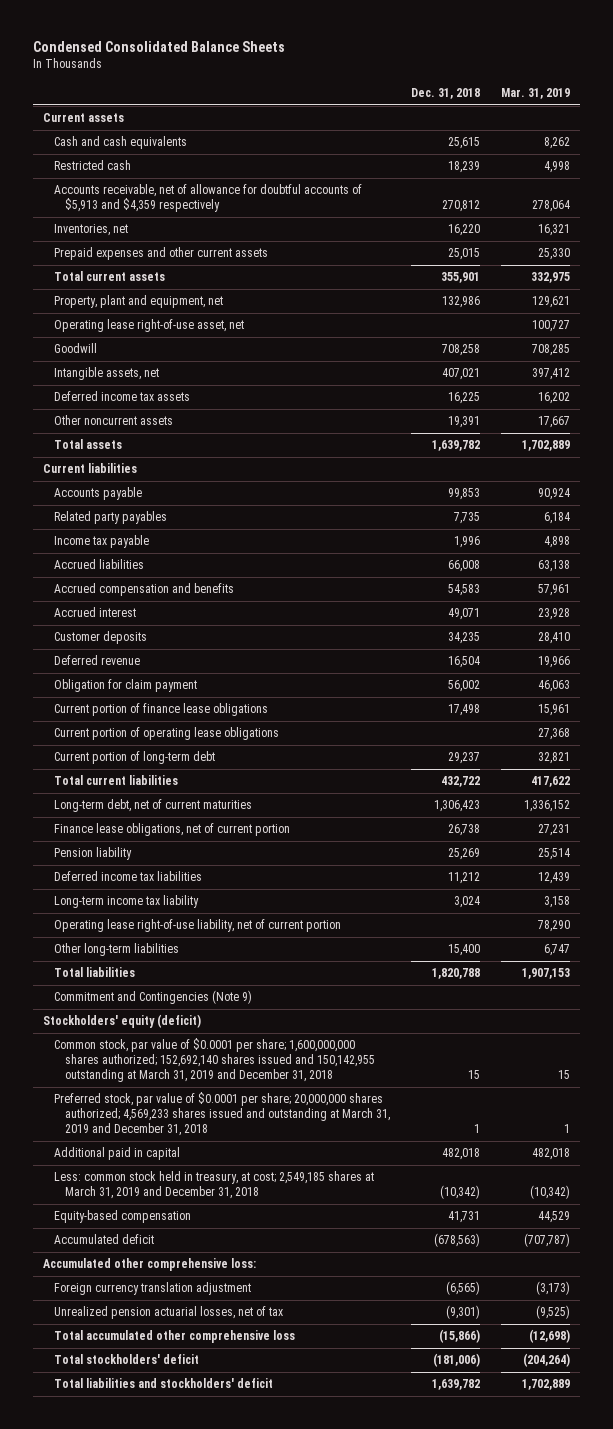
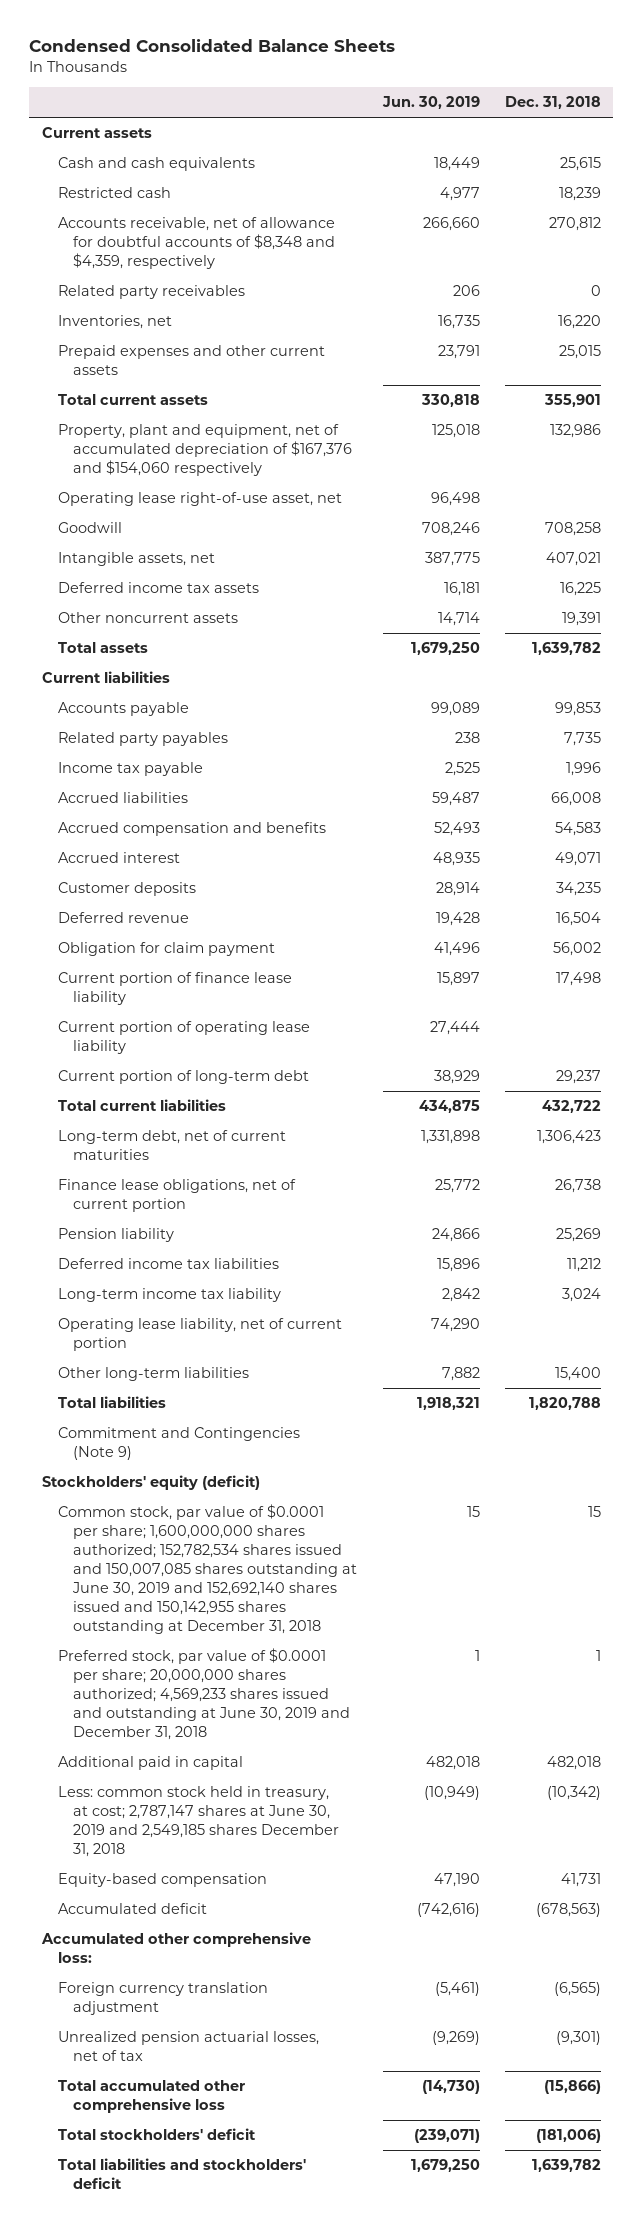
- | Dec. 31, 2018 | Mar. 31, 2019
+ | Jun. 30, 2019 | Dec. 31, 2018
- Accounts receivable, net of allowance for doubtful accounts of $5,913 and $4,359 respectively | 270,812 | 278,064
+ Accounts receivable, net of allowance for doubtful accounts of $8,348 and $4,359, respectively | 266,660 | 270,812
+ Related party receivables | 206 | 0
- Property, plant and equipment, net | 132,986 | 129,621
+ Property, plant and equipment, net of accumulated depreciation of $167,376 and $154,060 respectively | 125,018 | 132,986
- Current portion of finance lease obligations | 17,498 | 15,961
- Current portion of operating lease obligations | | 27,368
+ Current portion of finance lease liability | 15,897 | 17,498
+ Current portion of operating lease liability | 27,444 |
- Operating lease right-of-use liability, net of current portion | | 78,290
+ Operating lease liability, net of current portion | 74,290 |
- Common stock, par value of $0.0001 per share; 1,600,000,000 shares authorized; 152,692,140 shares issued and 150,142,955 outstanding at March 31, 2019 and December 31, 2018 | 15 | 15
- Preferred stock, par value of $0.0001 per share; 20,000,000 shares authorized; 4,569,233 shares issued and outstanding at March 31, 2019 and December 31, 2018 | 1 | 1
+ Common stock, par value of $0.0001 per share; 1,600,000,000 shares authorized; 152,782,534 shares issued and 150,007,085 shares outstanding at June 30, 2019 and 152,692,140 shares issued and 150,142,955 shares outstanding at December 31, 2018 | 15 | 15
+ Preferred stock, par value of $0.0001 per share; 20,000,000 shares authorized; 4,569,233 shares issued and outstanding at June 30, 2019 and December 31, 2018 | 1 | 1
- Less: common stock held in treasury, at cost; 2,549,185 shares at March 31, 2019 and December 31, 2018 | (10,342) | (10,342)
+ Less: common stock held in treasury, at cost; 2,787,147 shares at June 30, 2019 and 2,549,185 shares December 31, 2018 | (10,949) | (10,342)

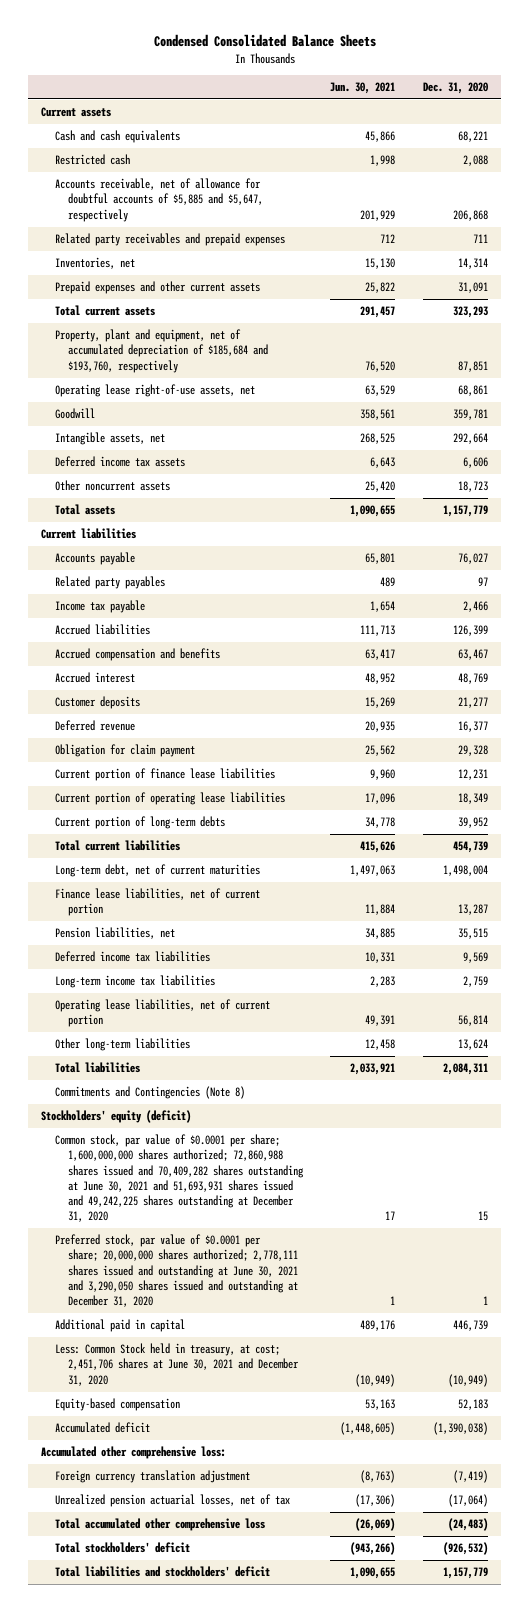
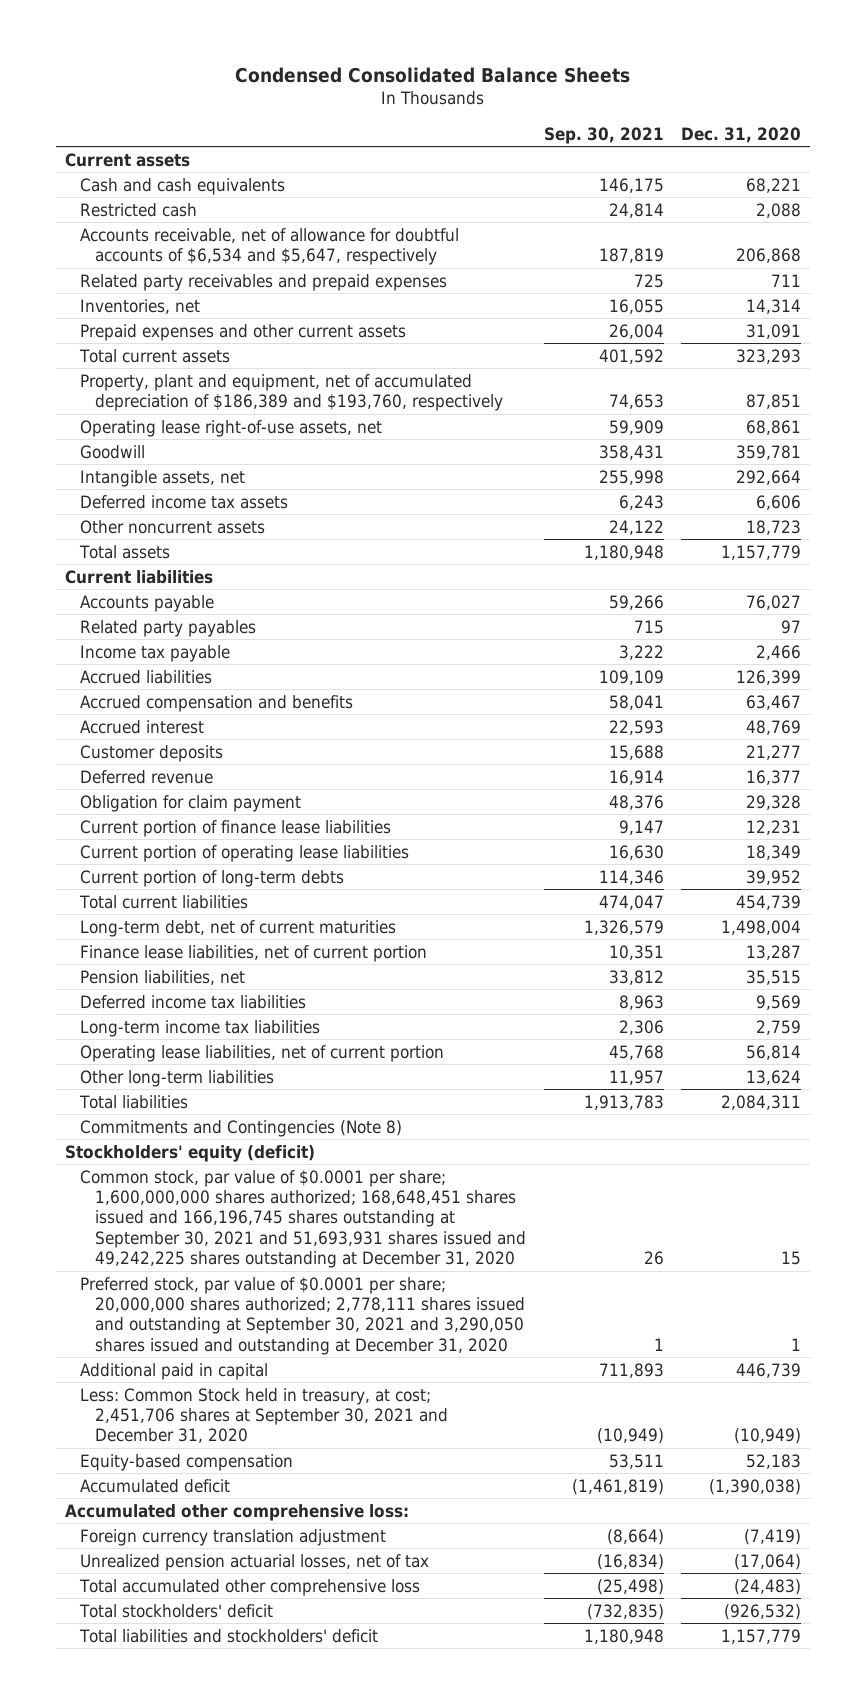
- | Jun. 30, 2021 | Dec. 31, 2020
+ | Sep. 30, 2021 | Dec. 31, 2020
- Accounts receivable, net of allowance for doubtful accounts of $5,885 and $5,647, respectively | 201,929 | 206,868
+ Accounts receivable, net of allowance for doubtful accounts of $6,534 and $5,647, respectively | 187,819 | 206,868
- Property, plant and equipment, net of accumulated depreciation of $185,684 and $193,760, respectively | 76,520 | 87,851
+ Property, plant and equipment, net of accumulated depreciation of $186,389 and $193,760, respectively | 74,653 | 87,851
- Common stock, par value of $0.0001 per share; 1,600,000,000 shares authorized; 72,860,988 shares issued and 70,409,282 shares outstanding at June 30, 2021 and 51,693,931 shares issued and 49,242,225 shares outstanding at December 31, 2020 | 17 | 15
- Preferred stock, par value of $0.0001 per share; 20,000,000 shares authorized; 2,778,111 shares issued and outstanding at June 30, 2021 and 3,290,050 shares issued and outstanding at December 31, 2020 | 1 | 1
+ Common stock, par value of $0.0001 per share; 1,600,000,000 shares authorized; 168,648,451 shares issued and 166,196,745 shares outstanding at September 30, 2021 and 51,693,931 shares issued and 49,242,225 shares outstanding at December 31, 2020 | 26 | 15
+ Preferred stock, par value of $0.0001 per share; 20,000,000 shares authorized; 2,778,111 shares issued and outstanding at September 30, 2021 and 3,290,050 shares issued and outstanding at December 31, 2020 | 1 | 1
- Less: Common Stock held in treasury, at cost; 2,451,706 shares at June 30, 2021 and December 31, 2020 | (10,949) | (10,949)
+ Less: Common Stock held in treasury, at cost; 2,451,706 shares at September 30, 2021 and December 31, 2020 | (10,949) | (10,949)

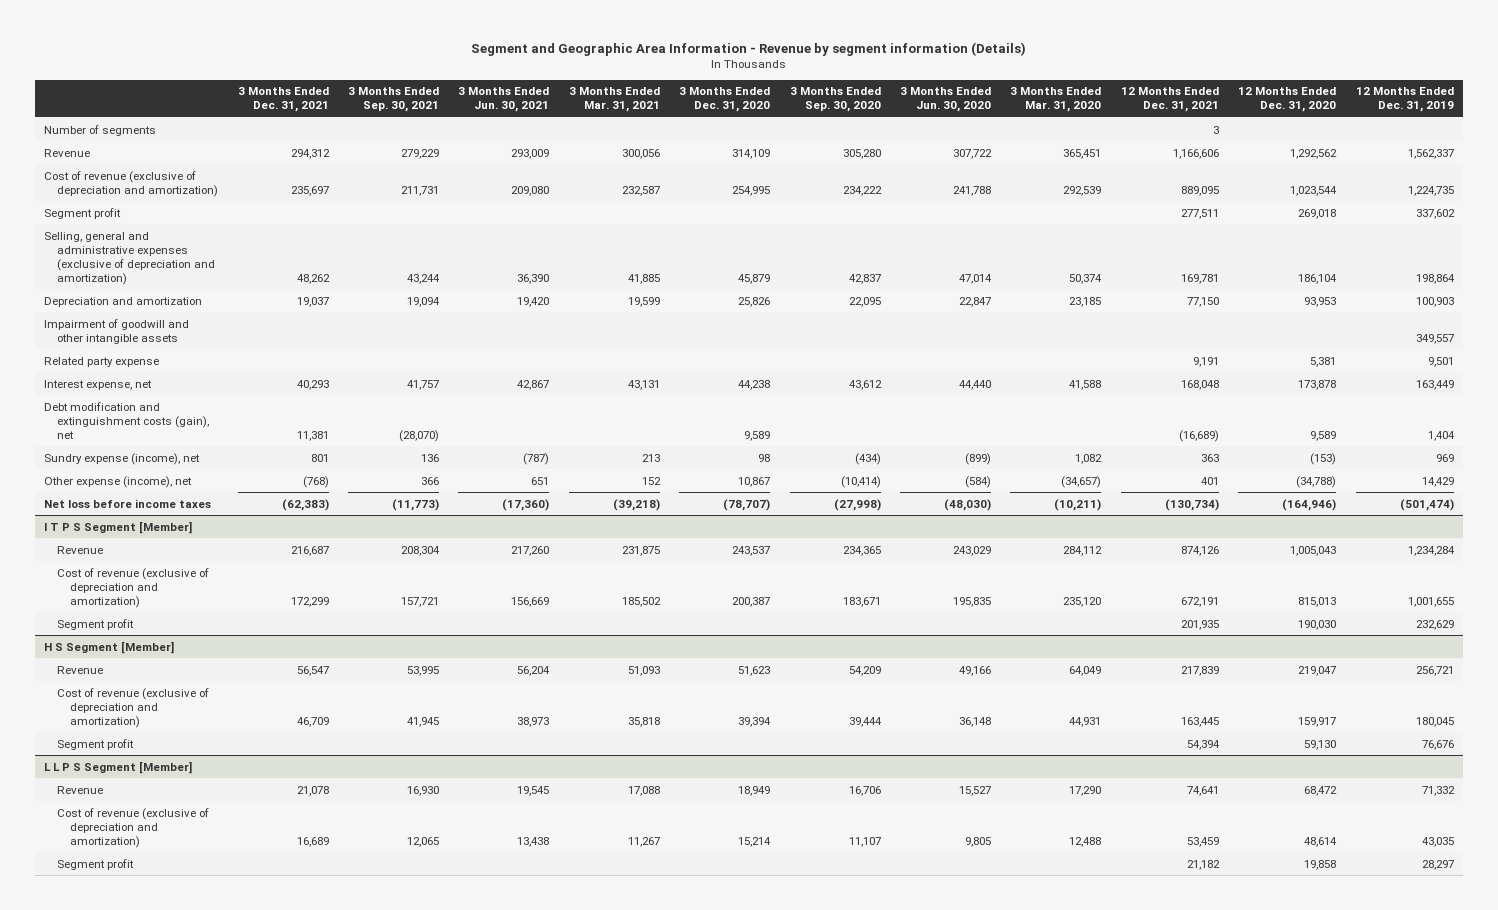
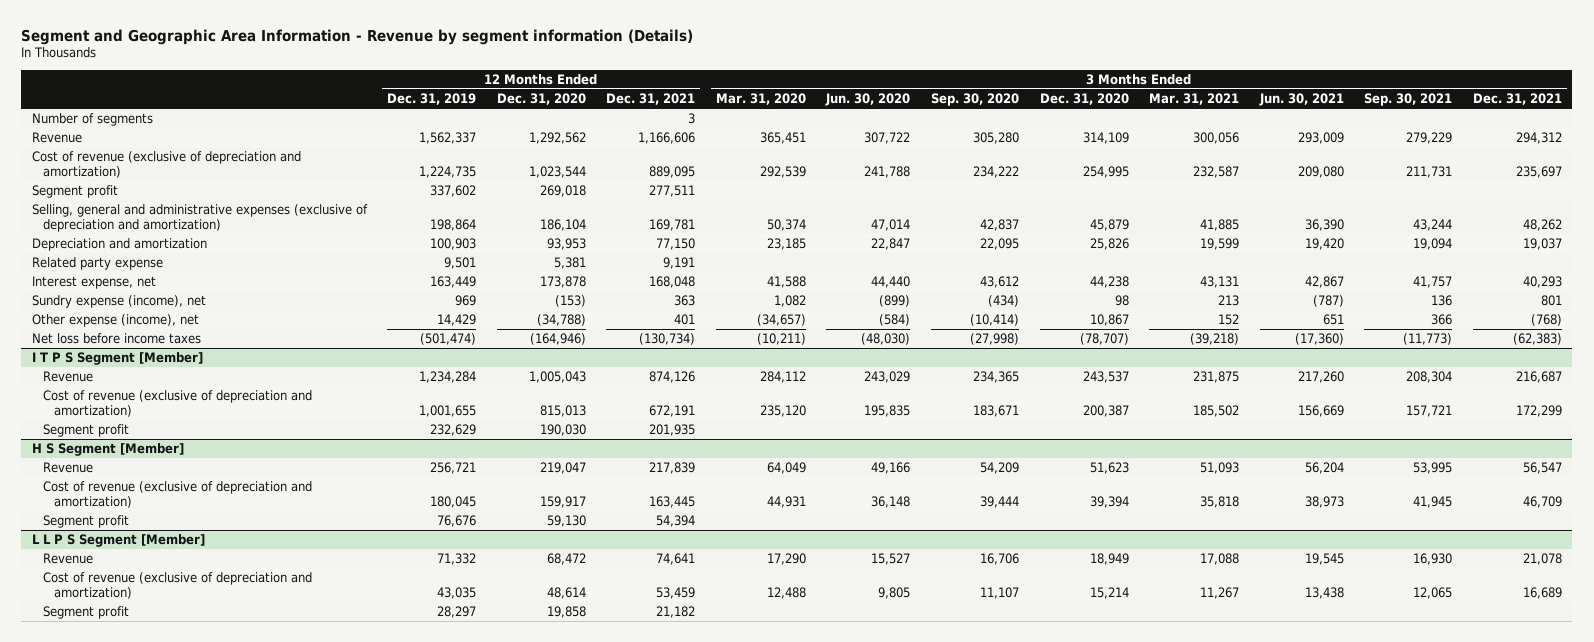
- | 3 Months Ended Dec. 31, 2021 | 3 Months Ended Sep. 30, 2021 | 3 Months Ended Jun. 30, 2021 | 3 Months Ended Mar. 31, 2021 | 3 Months Ended Dec. 31, 2020 | 3 Months Ended Sep. 30, 2020 | 3 Months Ended Jun. 30, 2020 | 3 Months Ended Mar. 31, 2020 | 12 Months Ended Dec. 31, 2021 | 12 Months Ended Dec. 31, 2020 | 12 Months Ended Dec. 31, 2019
+ | 12 Months Ended Dec. 31, 2019 | 12 Months Ended Dec. 31, 2020 | 12 Months Ended Dec. 31, 2021 | 3 Months Ended Mar. 31, 2020 | 3 Months Ended Jun. 30, 2020 | 3 Months Ended Sep. 30, 2020 | 3 Months Ended Dec. 31, 2020 | 3 Months Ended Mar. 31, 2021 | 3 Months Ended Jun. 30, 2021 | 3 Months Ended Sep. 30, 2021 | 3 Months Ended Dec. 31, 2021
- Impairment of goodwill and other intangible assets | | | | | | | | | | | 349,557
- Debt modification and extinguishment costs (gain), net | 11,381 | (28,070) | | | 9,589 | | | | (16,689) | 9,589 | 1,404

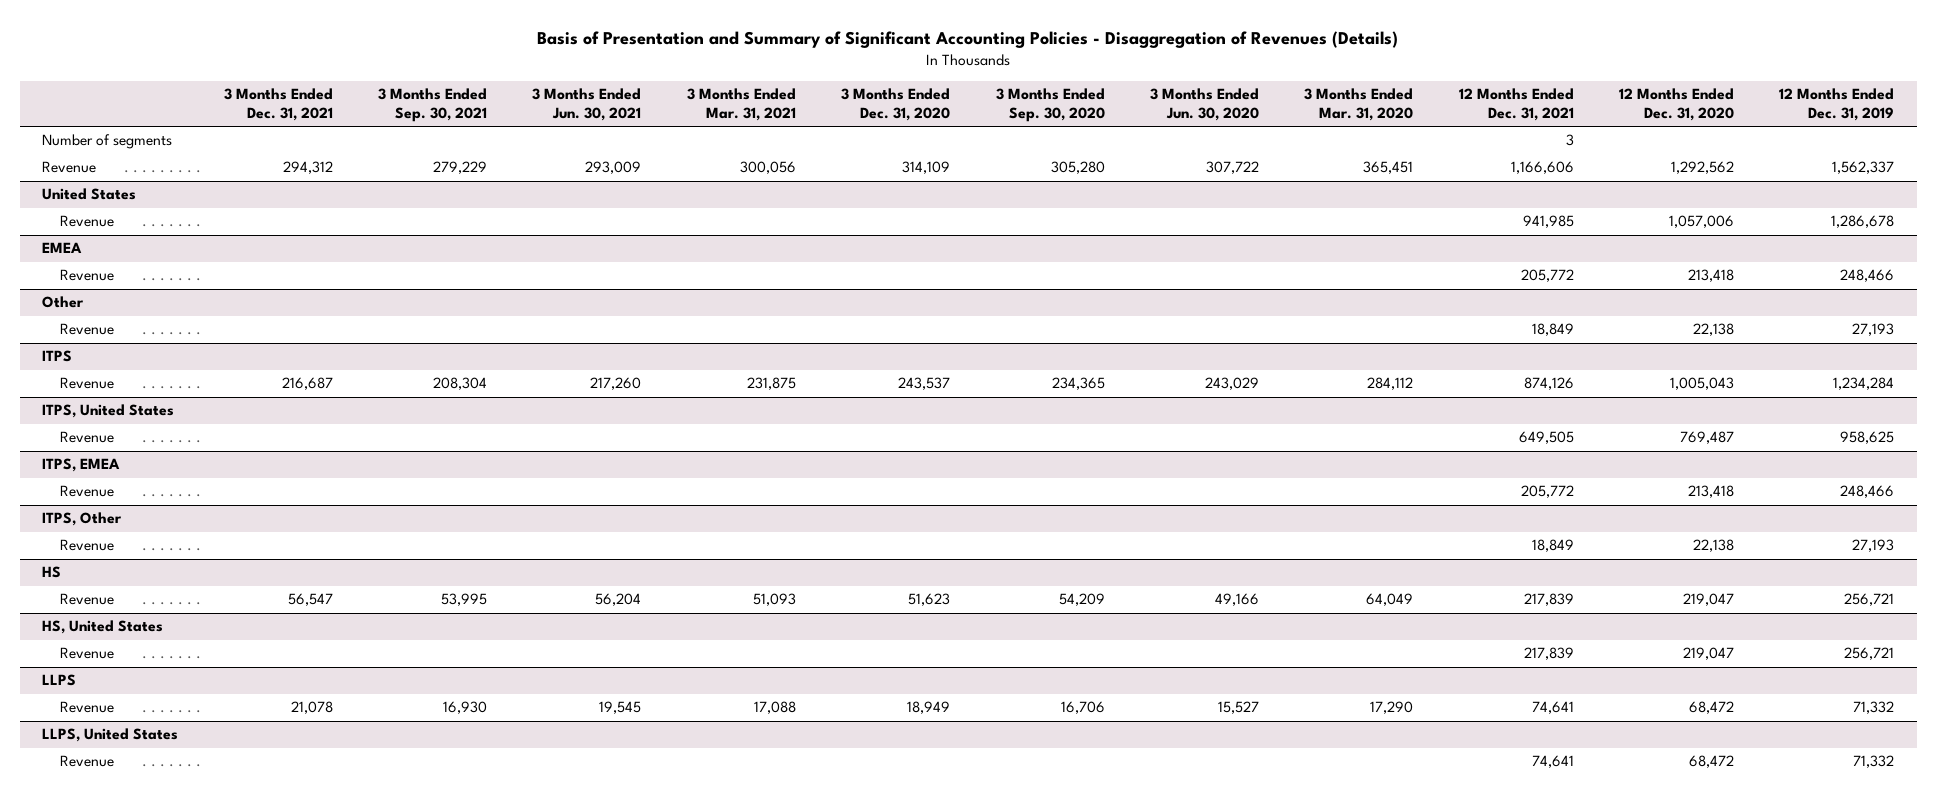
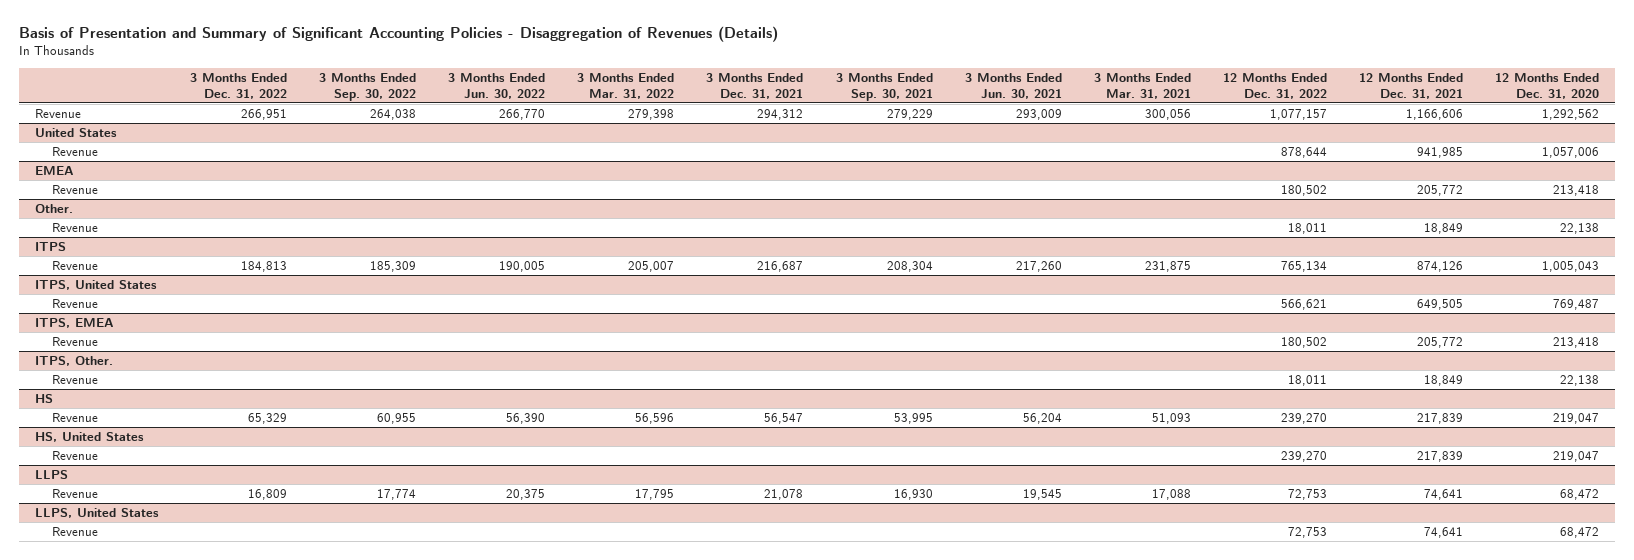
- | 3 Months Ended Dec. 31, 2021 | 3 Months Ended Sep. 30, 2021 | 3 Months Ended Jun. 30, 2021 | 3 Months Ended Mar. 31, 2021 | 3 Months Ended Dec. 31, 2020 | 3 Months Ended Sep. 30, 2020 | 3 Months Ended Jun. 30, 2020 | 3 Months Ended Mar. 31, 2020 | 12 Months Ended Dec. 31, 2021 | 12 Months Ended Dec. 31, 2020 | 12 Months Ended Dec. 31, 2019
+ | 3 Months Ended Dec. 31, 2022 | 3 Months Ended Sep. 30, 2022 | 3 Months Ended Jun. 30, 2022 | 3 Months Ended Mar. 31, 2022 | 3 Months Ended Dec. 31, 2021 | 3 Months Ended Sep. 30, 2021 | 3 Months Ended Jun. 30, 2021 | 3 Months Ended Mar. 31, 2021 | 12 Months Ended Dec. 31, 2022 | 12 Months Ended Dec. 31, 2021 | 12 Months Ended Dec. 31, 2020
- Number of segments | | | | | | | | | 3 | |
- Other
+ Other.
- ITPS, Other
+ ITPS, Other.

